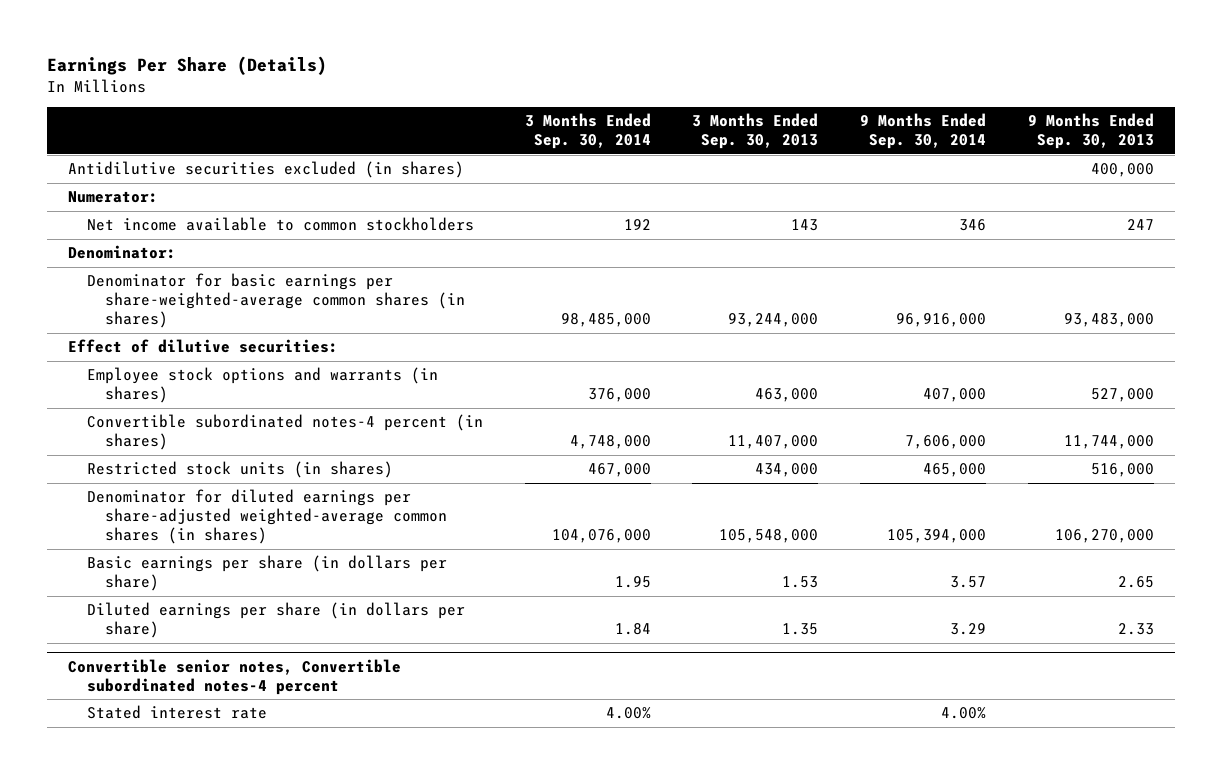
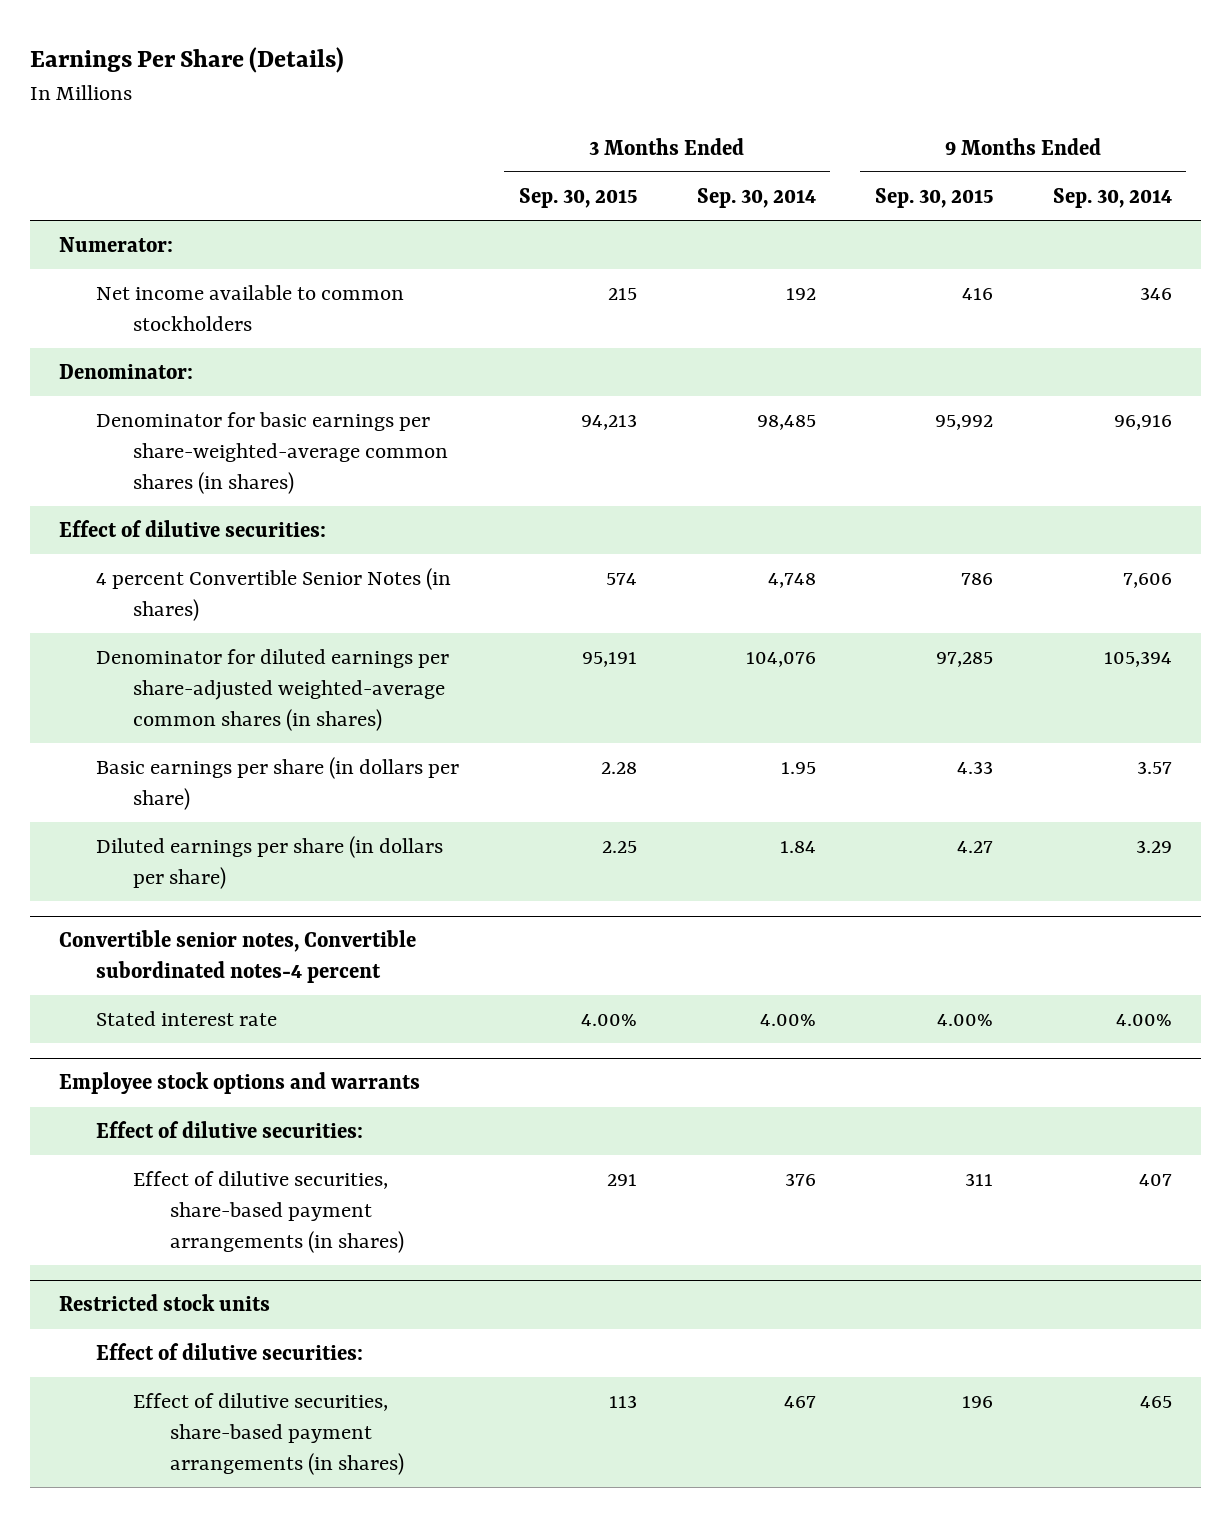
- | 3 Months Ended Sep. 30, 2014 | 3 Months Ended Sep. 30, 2013 | 9 Months Ended Sep. 30, 2014 | 9 Months Ended Sep. 30, 2013
+ | 3 Months Ended Sep. 30, 2015 | 3 Months Ended Sep. 30, 2014 | 9 Months Ended Sep. 30, 2015 | 9 Months Ended Sep. 30, 2014
- Antidilutive securities excluded (in shares) | | | | 400,000
- Denominator for basic earnings per share-weighted-average common shares (in shares) | 98,485,000 | 93,244,000 | 96,916,000 | 93,483,000
+ Denominator for basic earnings per share-weighted-average common shares (in shares) | 94,213 | 98,485 | 95,992 | 96,916
- Employee stock options and warrants (in shares) | 376,000 | 463,000 | 407,000 | 527,000
- Convertible subordinated notes-4 percent (in shares) | 4,748,000 | 11,407,000 | 7,606,000 | 11,744,000
- Restricted stock units (in shares) | 467,000 | 434,000 | 465,000 | 516,000
- Denominator for diluted earnings per share-adjusted weighted-average common shares (in shares) | 104,076,000 | 105,548,000 | 105,394,000 | 106,270,000
+ 4 percent Convertible Senior Notes (in shares) | 574 | 4,748 | 786 | 7,606
+ Denominator for diluted earnings per share-adjusted weighted-average common shares (in shares) | 95,191 | 104,076 | 97,285 | 105,394
+ Employee stock options and warrants
+ Effect of dilutive securities:
+ Effect of dilutive securities, share-based payment arrangements (in shares) | 291 | 376 | 311 | 407
+ Restricted stock units
+ Effect of dilutive securities:
+ Effect of dilutive securities, share-based payment arrangements (in shares) | 113 | 467 | 196 | 465

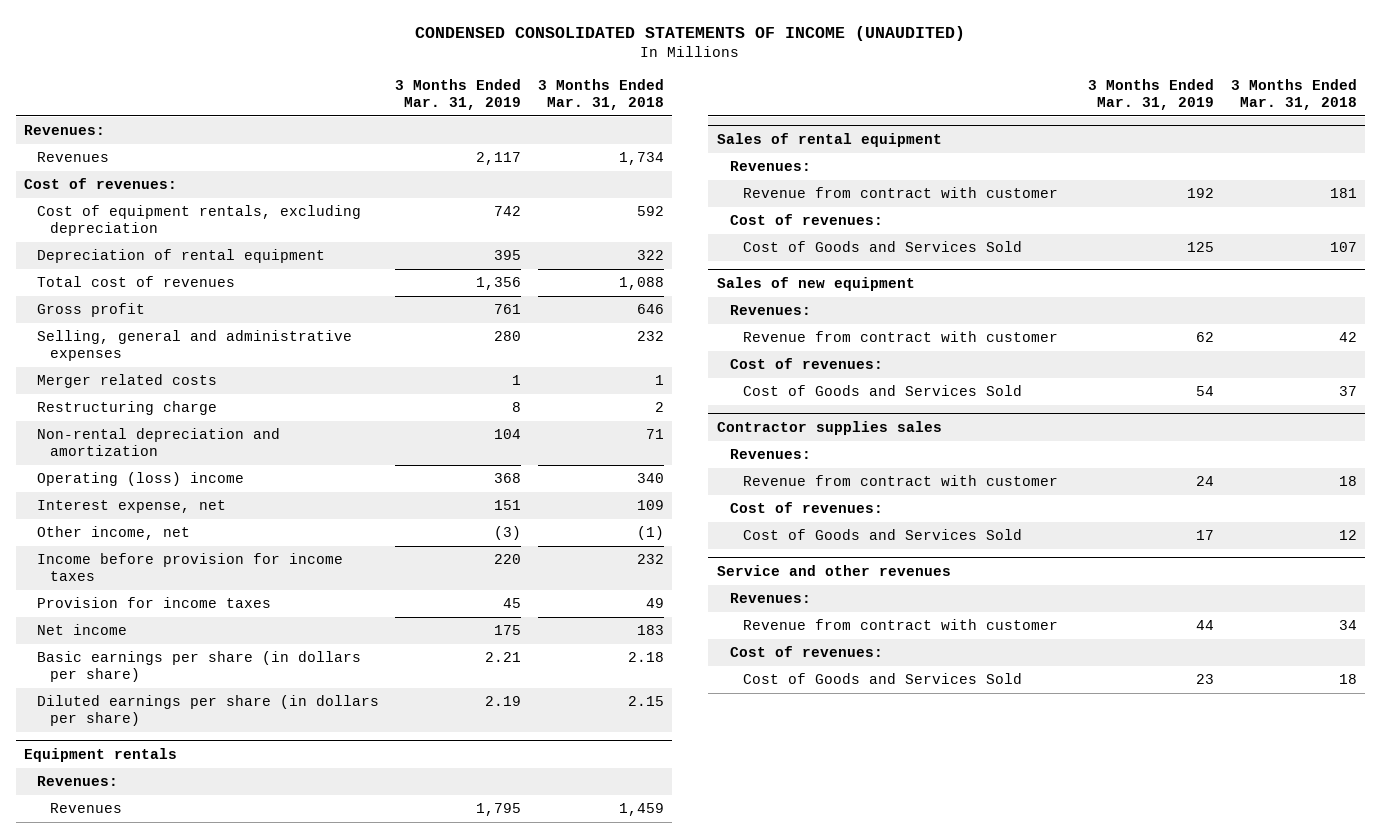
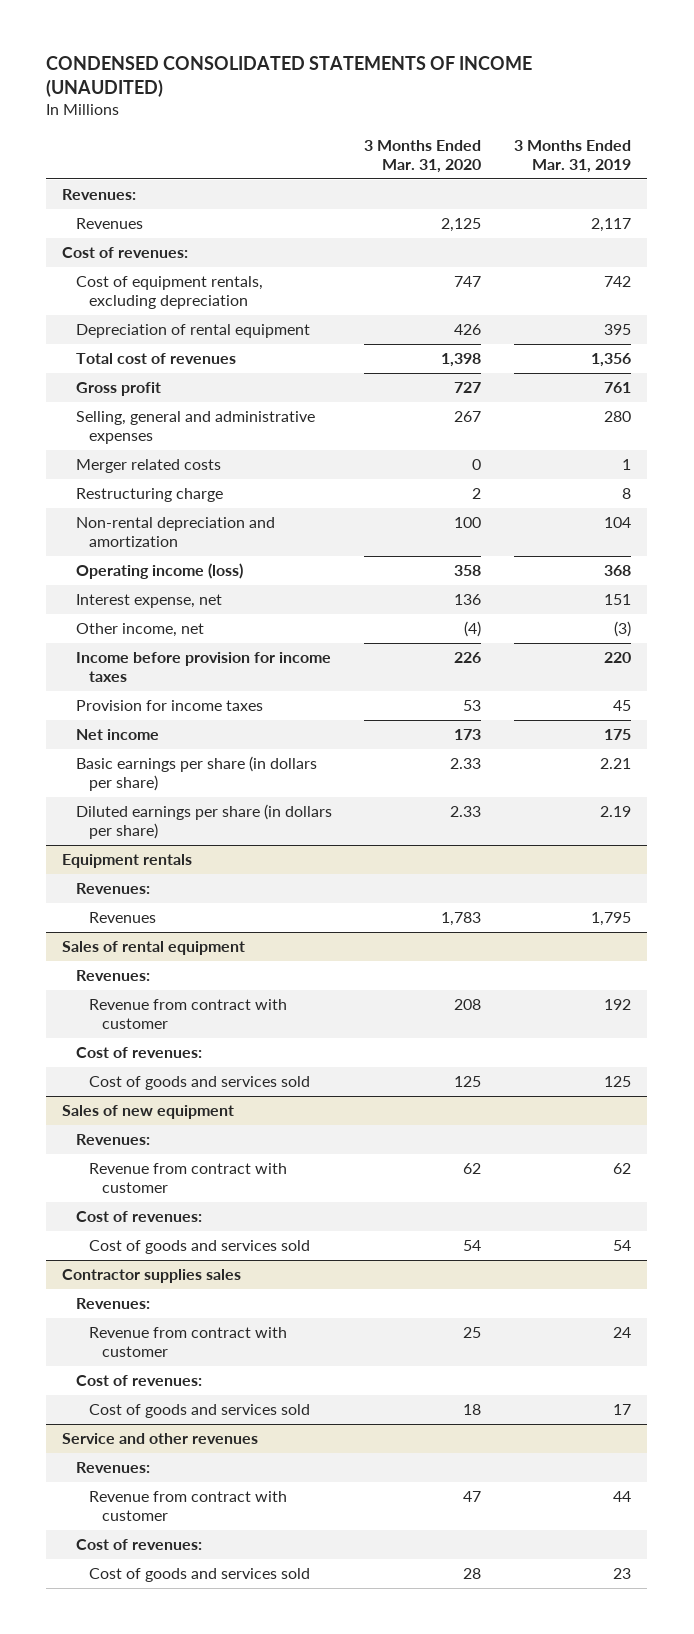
- | 3 Months Ended Mar. 31, 2019 | 3 Months Ended Mar. 31, 2018
+ | 3 Months Ended Mar. 31, 2020 | 3 Months Ended Mar. 31, 2019
- Operating (loss) income | 368 | 340
+ Operating income (loss) | 358 | 368
@ Sales of rental equipment
- Cost of Goods and Services Sold | 125 | 107
+ Cost of goods and services sold | 125 | 125
@ Sales of new equipment
- Cost of Goods and Services Sold | 54 | 37
+ Cost of goods and services sold | 54 | 54
@ Contractor supplies sales
- Cost of Goods and Services Sold | 17 | 12
+ Cost of goods and services sold | 18 | 17
@ Service and other revenues
- Cost of Goods and Services Sold | 23 | 18
+ Cost of goods and services sold | 28 | 23

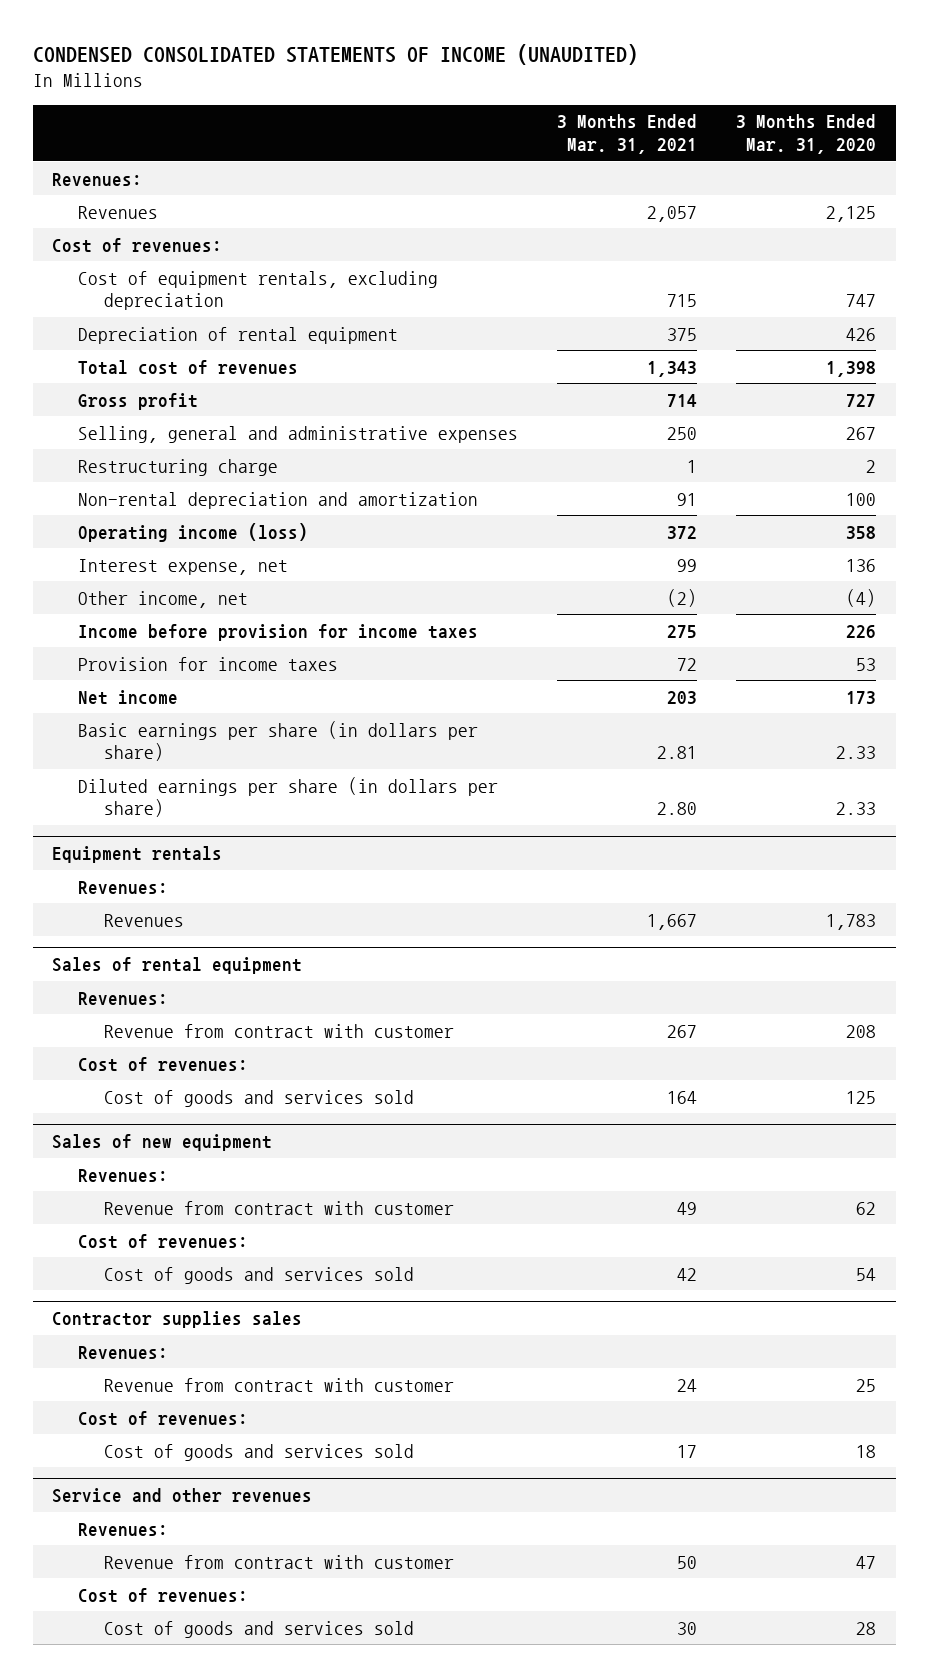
- | 3 Months Ended Mar. 31, 2020 | 3 Months Ended Mar. 31, 2019
+ | 3 Months Ended Mar. 31, 2021 | 3 Months Ended Mar. 31, 2020
- Merger related costs | 0 | 1

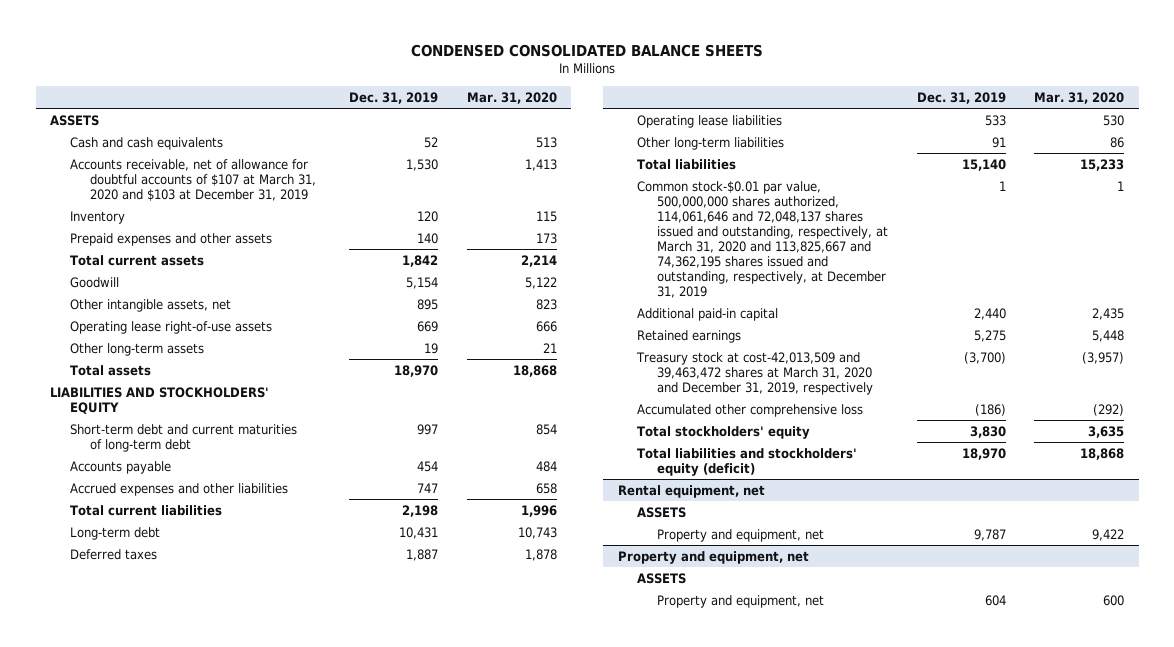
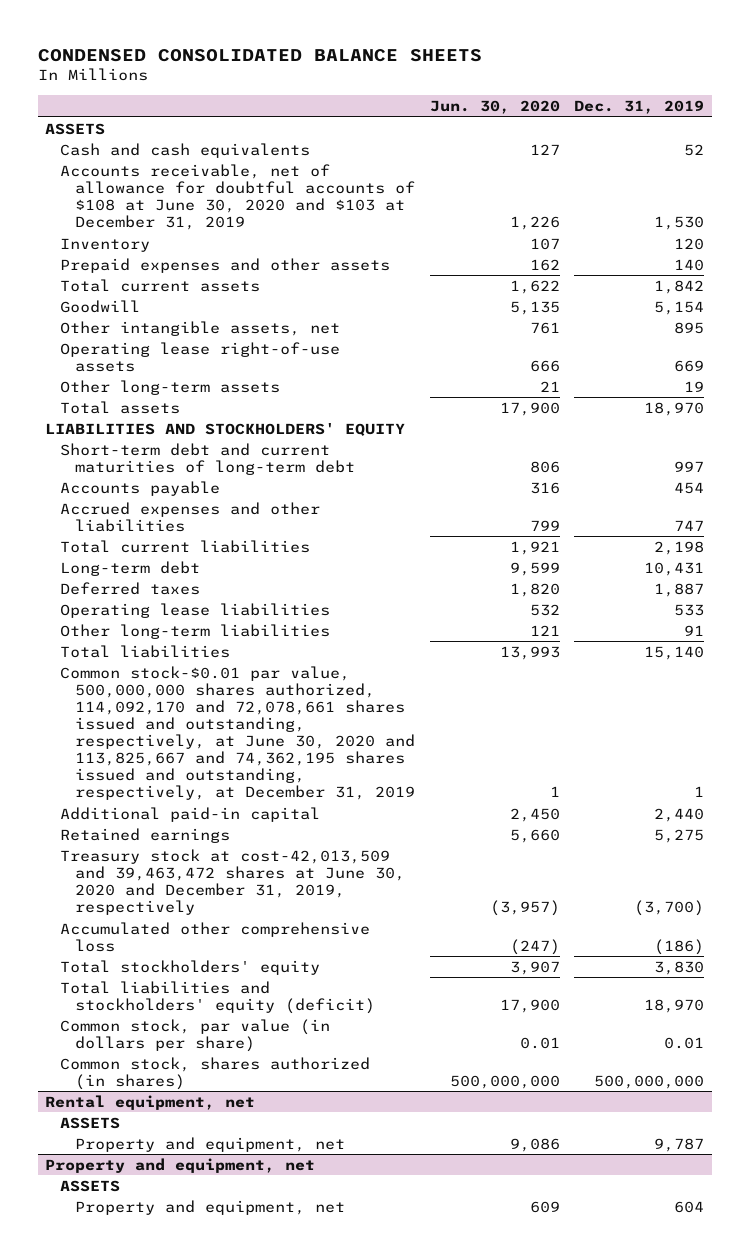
- | Dec. 31, 2019 | Mar. 31, 2020
+ | Jun. 30, 2020 | Dec. 31, 2019
- Accounts receivable, net of allowance for doubtful accounts of $107 at March 31, 2020 and $103 at December 31, 2019 | 1,530 | 1,413
+ Accounts receivable, net of allowance for doubtful accounts of $108 at June 30, 2020 and $103 at December 31, 2019 | 1,226 | 1,530
- Common stock-$0.01 par value, 500,000,000 shares authorized, 114,061,646 and 72,048,137 shares issued and outstanding, respectively, at March 31, 2020 and 113,825,667 and 74,362,195 shares issued and outstanding, respectively, at December 31, 2019 | 1 | 1
+ Common stock-$0.01 par value, 500,000,000 shares authorized, 114,092,170 and 72,078,661 shares issued and outstanding, respectively, at June 30, 2020 and 113,825,667 and 74,362,195 shares issued and outstanding, respectively, at December 31, 2019 | 1 | 1
- Treasury stock at cost-42,013,509 and 39,463,472 shares at March 31, 2020 and December 31, 2019, respectively | (3,700) | (3,957)
+ Treasury stock at cost-42,013,509 and 39,463,472 shares at June 30, 2020 and December 31, 2019, respectively | (3,957) | (3,700)
+ Common stock, par value (in dollars per share) | 0.01 | 0.01
+ Common stock, shares authorized (in shares) | 500,000,000 | 500,000,000

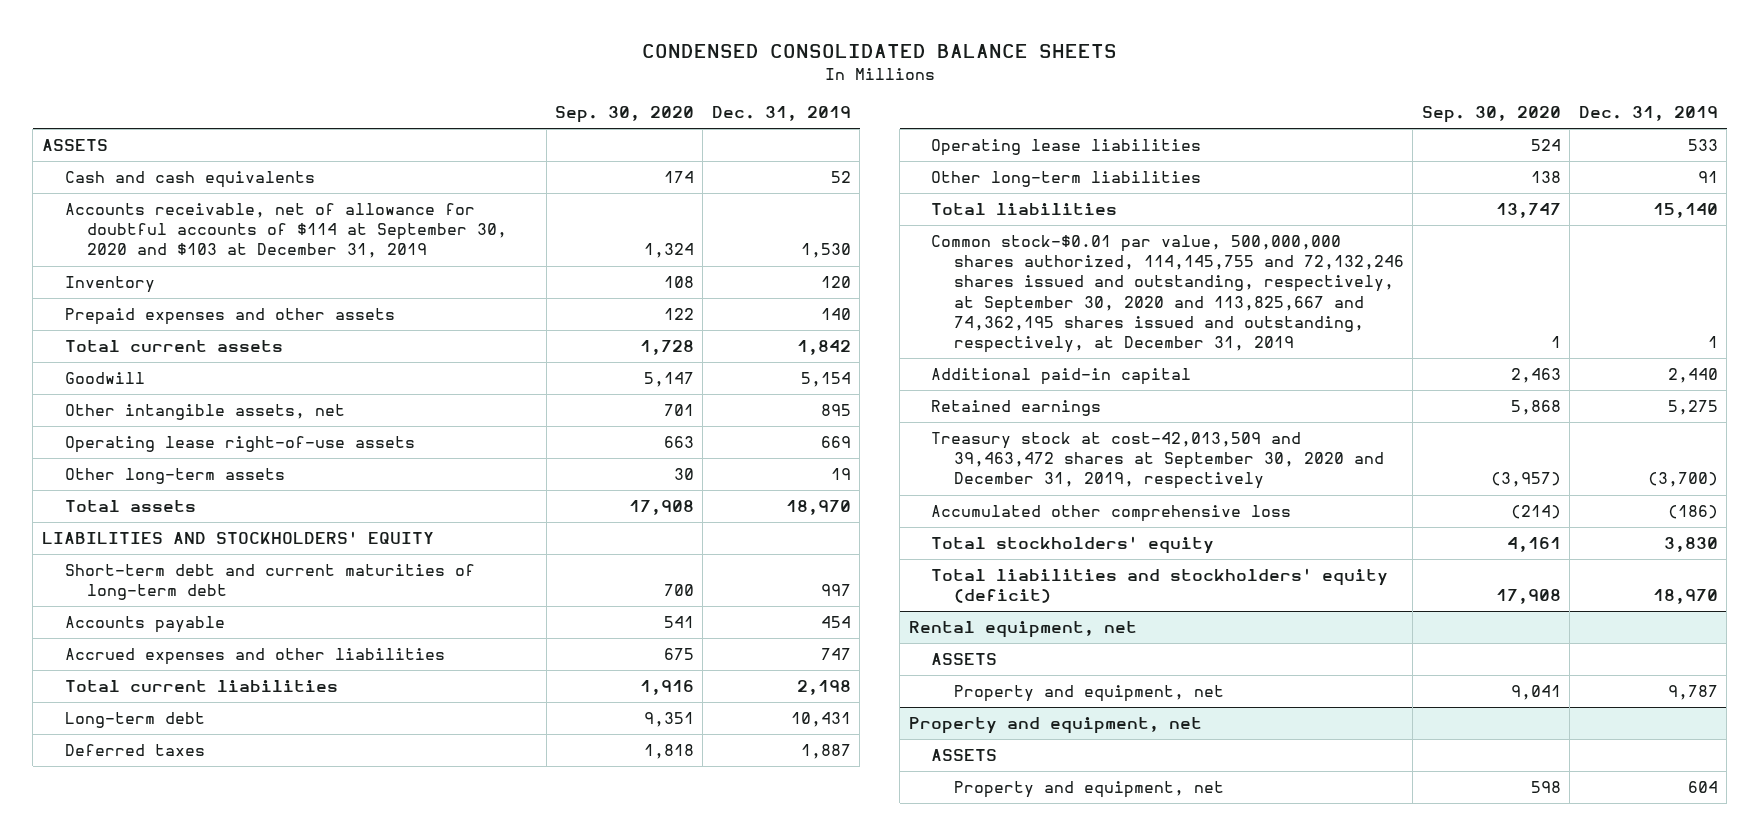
- | Jun. 30, 2020 | Dec. 31, 2019
+ | Sep. 30, 2020 | Dec. 31, 2019
- Accounts receivable, net of allowance for doubtful accounts of $108 at June 30, 2020 and $103 at December 31, 2019 | 1,226 | 1,530
+ Accounts receivable, net of allowance for doubtful accounts of $114 at September 30, 2020 and $103 at December 31, 2019 | 1,324 | 1,530
- Common stock-$0.01 par value, 500,000,000 shares authorized, 114,092,170 and 72,078,661 shares issued and outstanding, respectively, at June 30, 2020 and 113,825,667 and 74,362,195 shares issued and outstanding, respectively, at December 31, 2019 | 1 | 1
+ Common stock-$0.01 par value, 500,000,000 shares authorized, 114,145,755 and 72,132,246 shares issued and outstanding, respectively, at September 30, 2020 and 113,825,667 and 74,362,195 shares issued and outstanding, respectively, at December 31, 2019 | 1 | 1
- Treasury stock at cost-42,013,509 and 39,463,472 shares at June 30, 2020 and December 31, 2019, respectively | (3,957) | (3,700)
+ Treasury stock at cost-42,013,509 and 39,463,472 shares at September 30, 2020 and December 31, 2019, respectively | (3,957) | (3,700)
- Common stock, par value (in dollars per share) | 0.01 | 0.01
- Common stock, shares authorized (in shares) | 500,000,000 | 500,000,000

